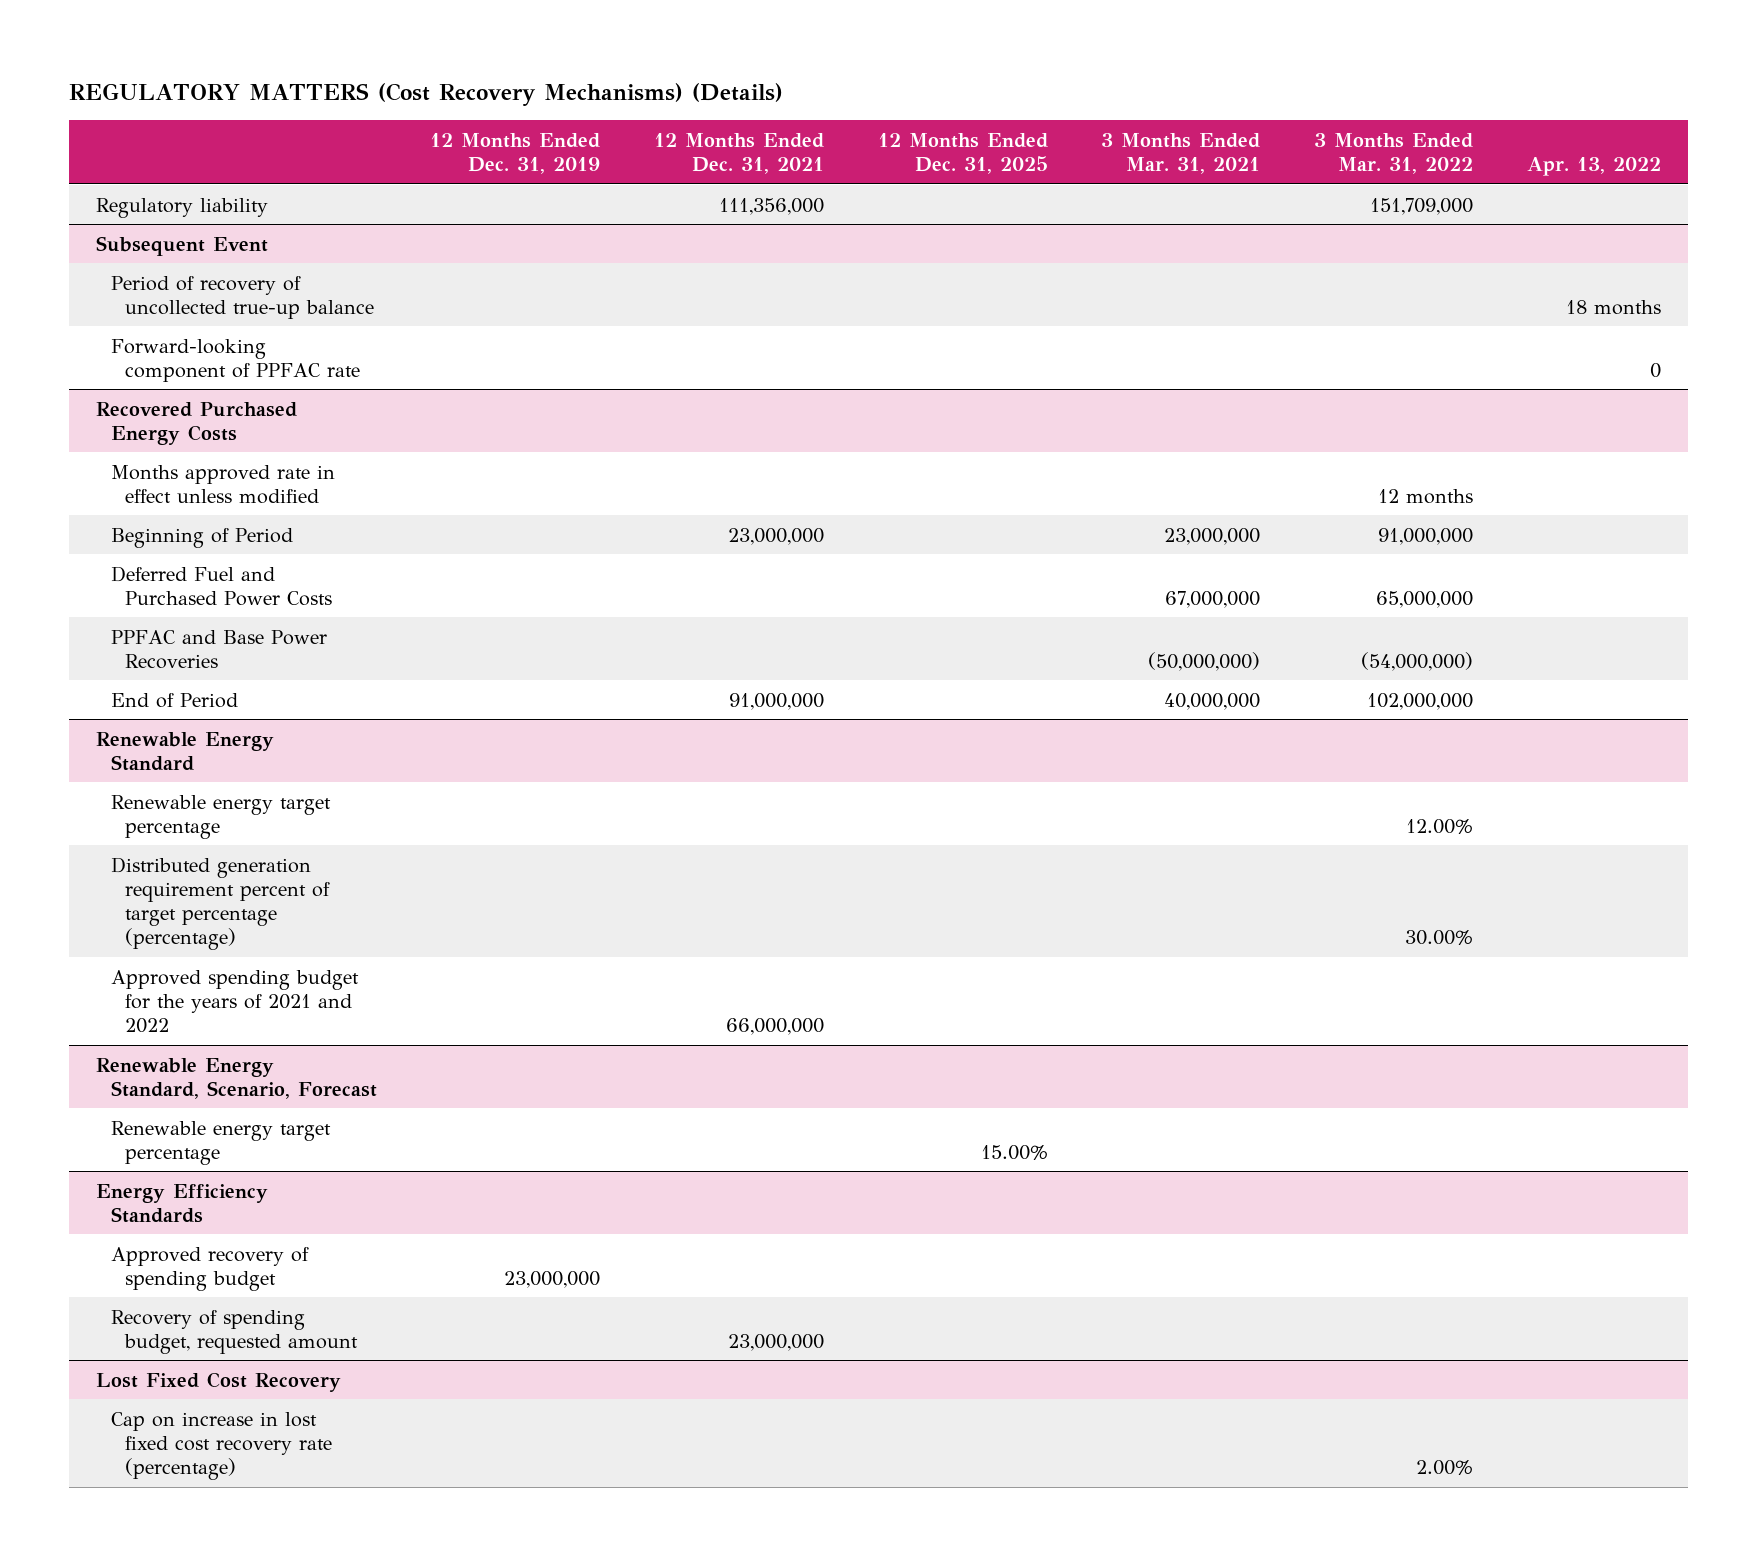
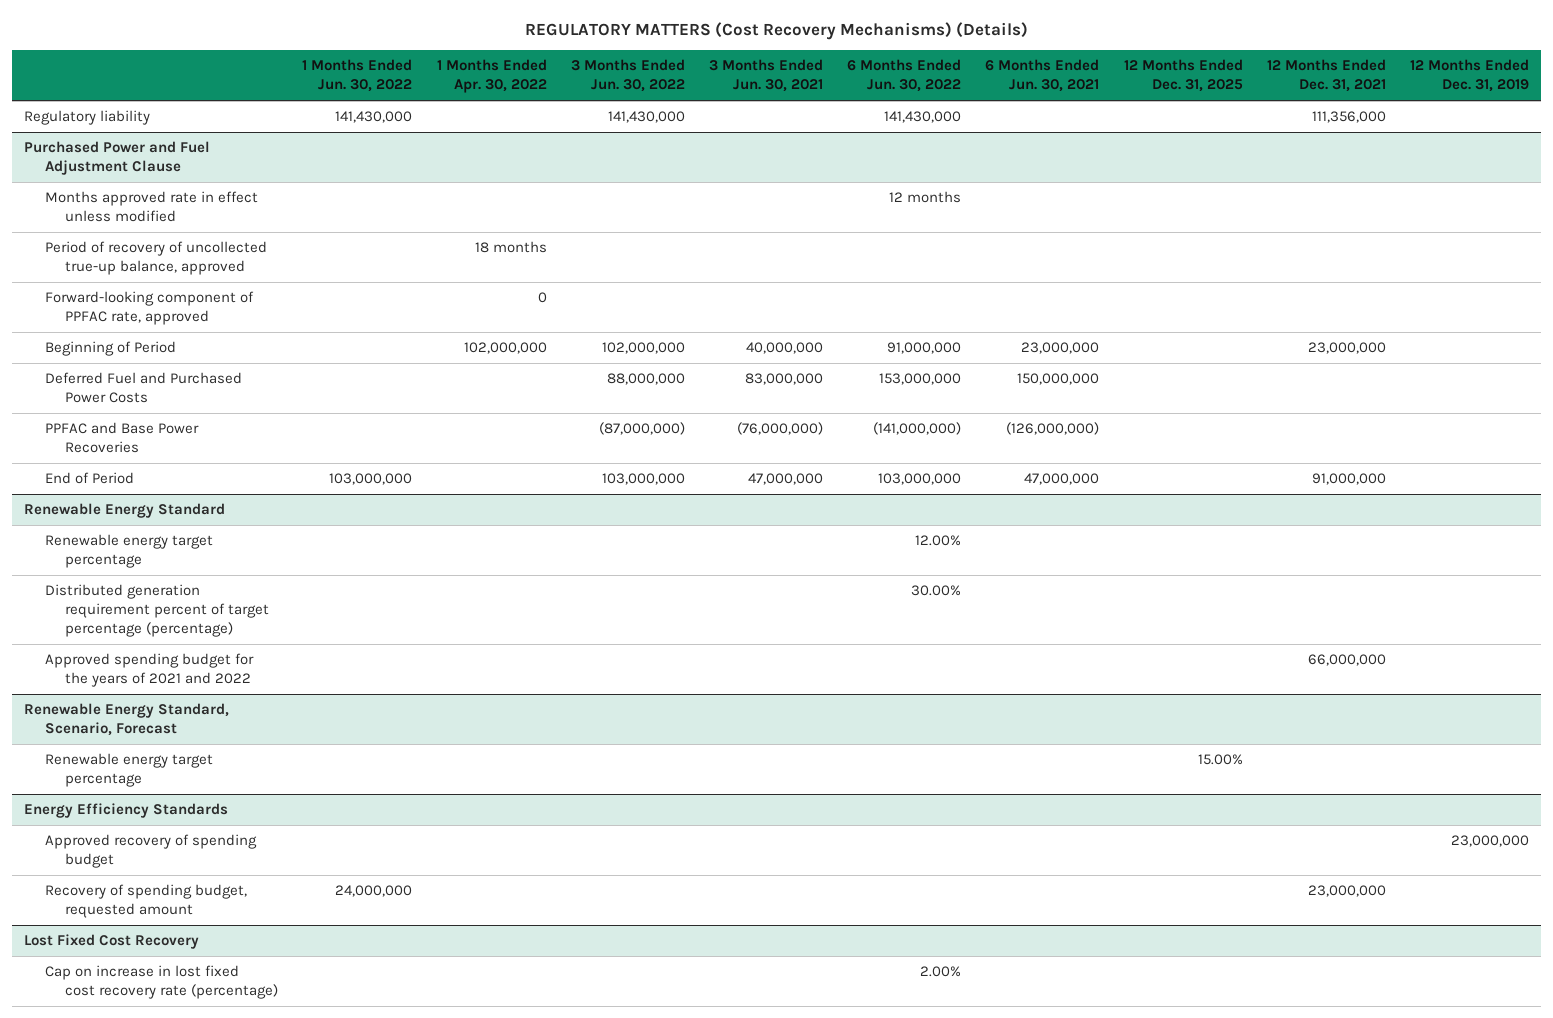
- | 12 Months Ended Dec. 31, 2019 | 12 Months Ended Dec. 31, 2021 | 12 Months Ended Dec. 31, 2025 | 3 Months Ended Mar. 31, 2021 | 3 Months Ended Mar. 31, 2022 | Apr. 13, 2022
+ | 1 Months Ended Jun. 30, 2022 | 1 Months Ended Apr. 30, 2022 | 3 Months Ended Jun. 30, 2022 | 3 Months Ended Jun. 30, 2021 | 6 Months Ended Jun. 30, 2022 | 6 Months Ended Jun. 30, 2021 | 12 Months Ended Dec. 31, 2025 | 12 Months Ended Dec. 31, 2021 | 12 Months Ended Dec. 31, 2019
- Subsequent Event
- Period of recovery of uncollected true-up balance | | | | | | 18 months
- Forward-looking component of PPFAC rate | | | | | | 0
- Recovered Purchased Energy Costs
+ Purchased Power and Fuel Adjustment Clause
+ Period of recovery of uncollected true-up balance, approved | | 18 months | | | | | | |
+ Forward-looking component of PPFAC rate, approved | | 0 | | | | | | |

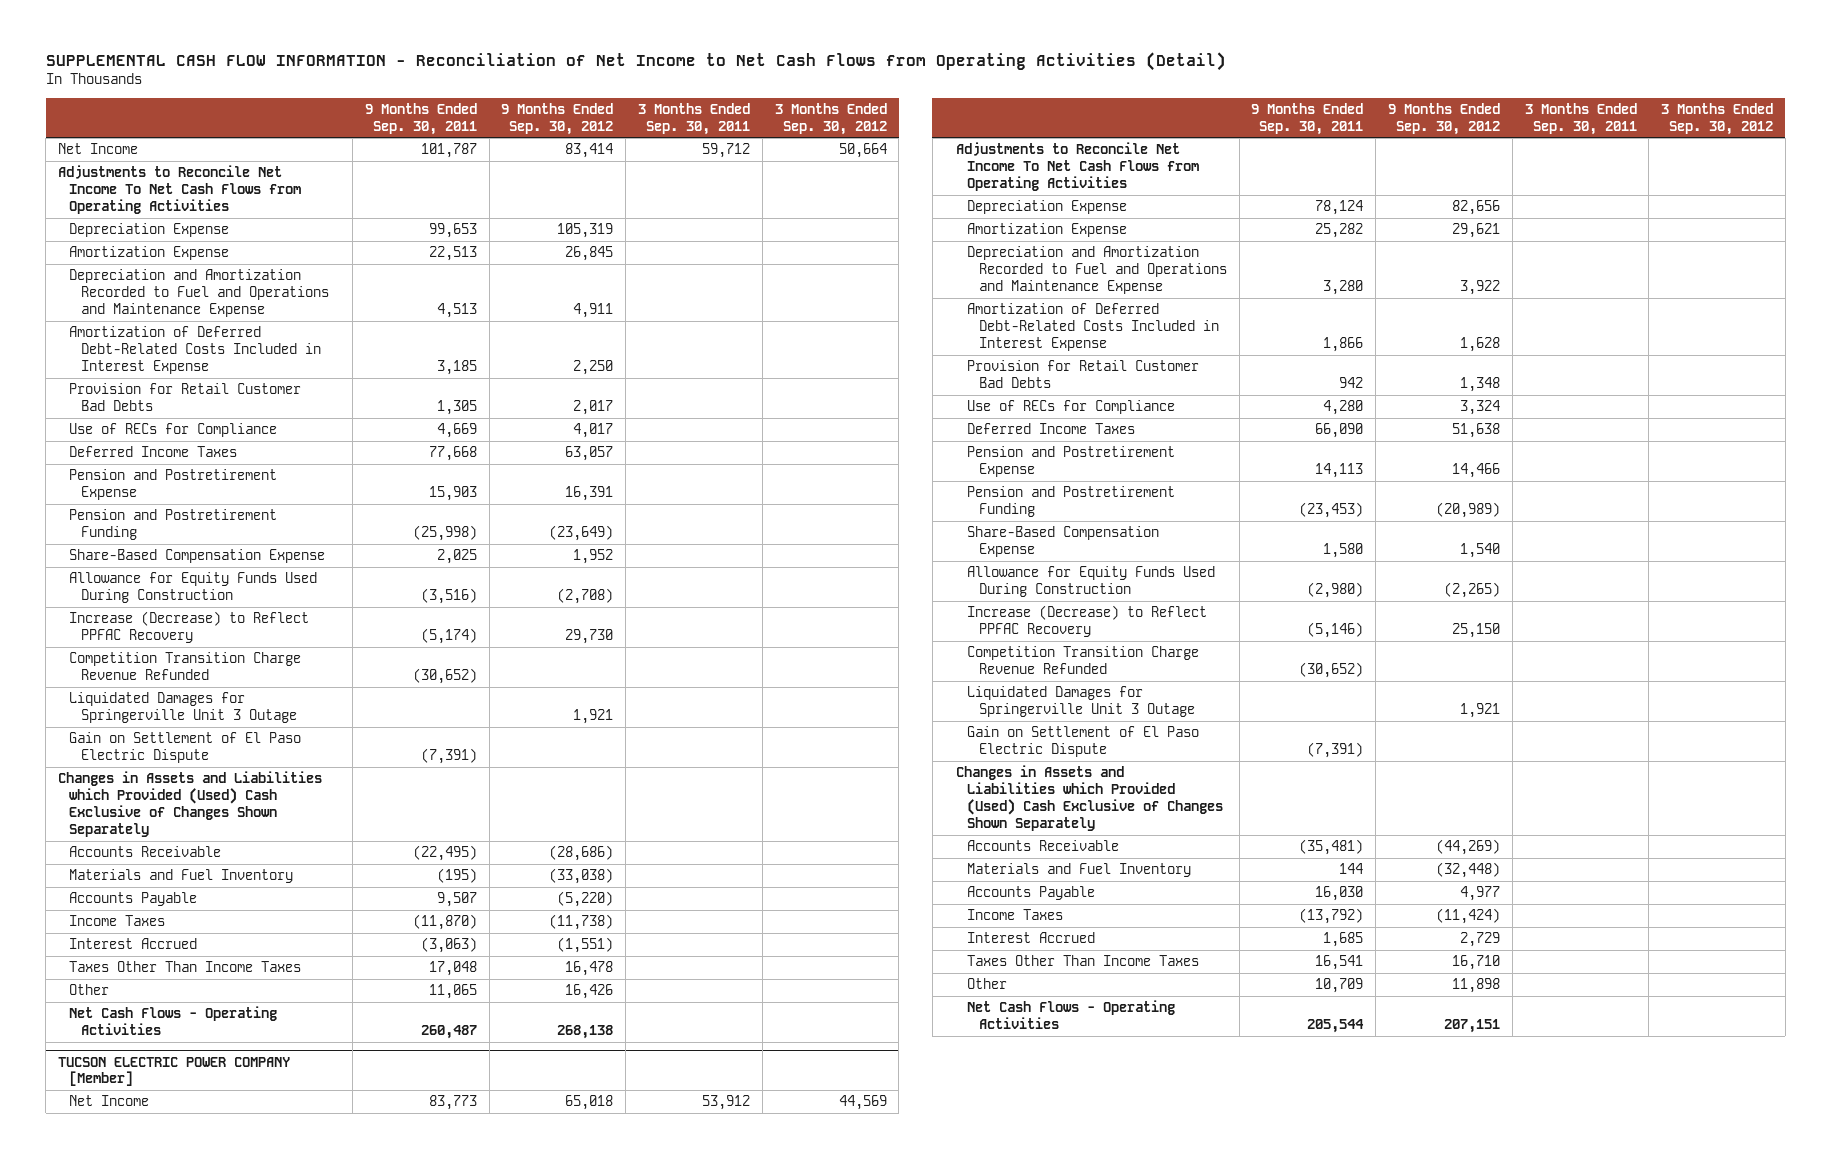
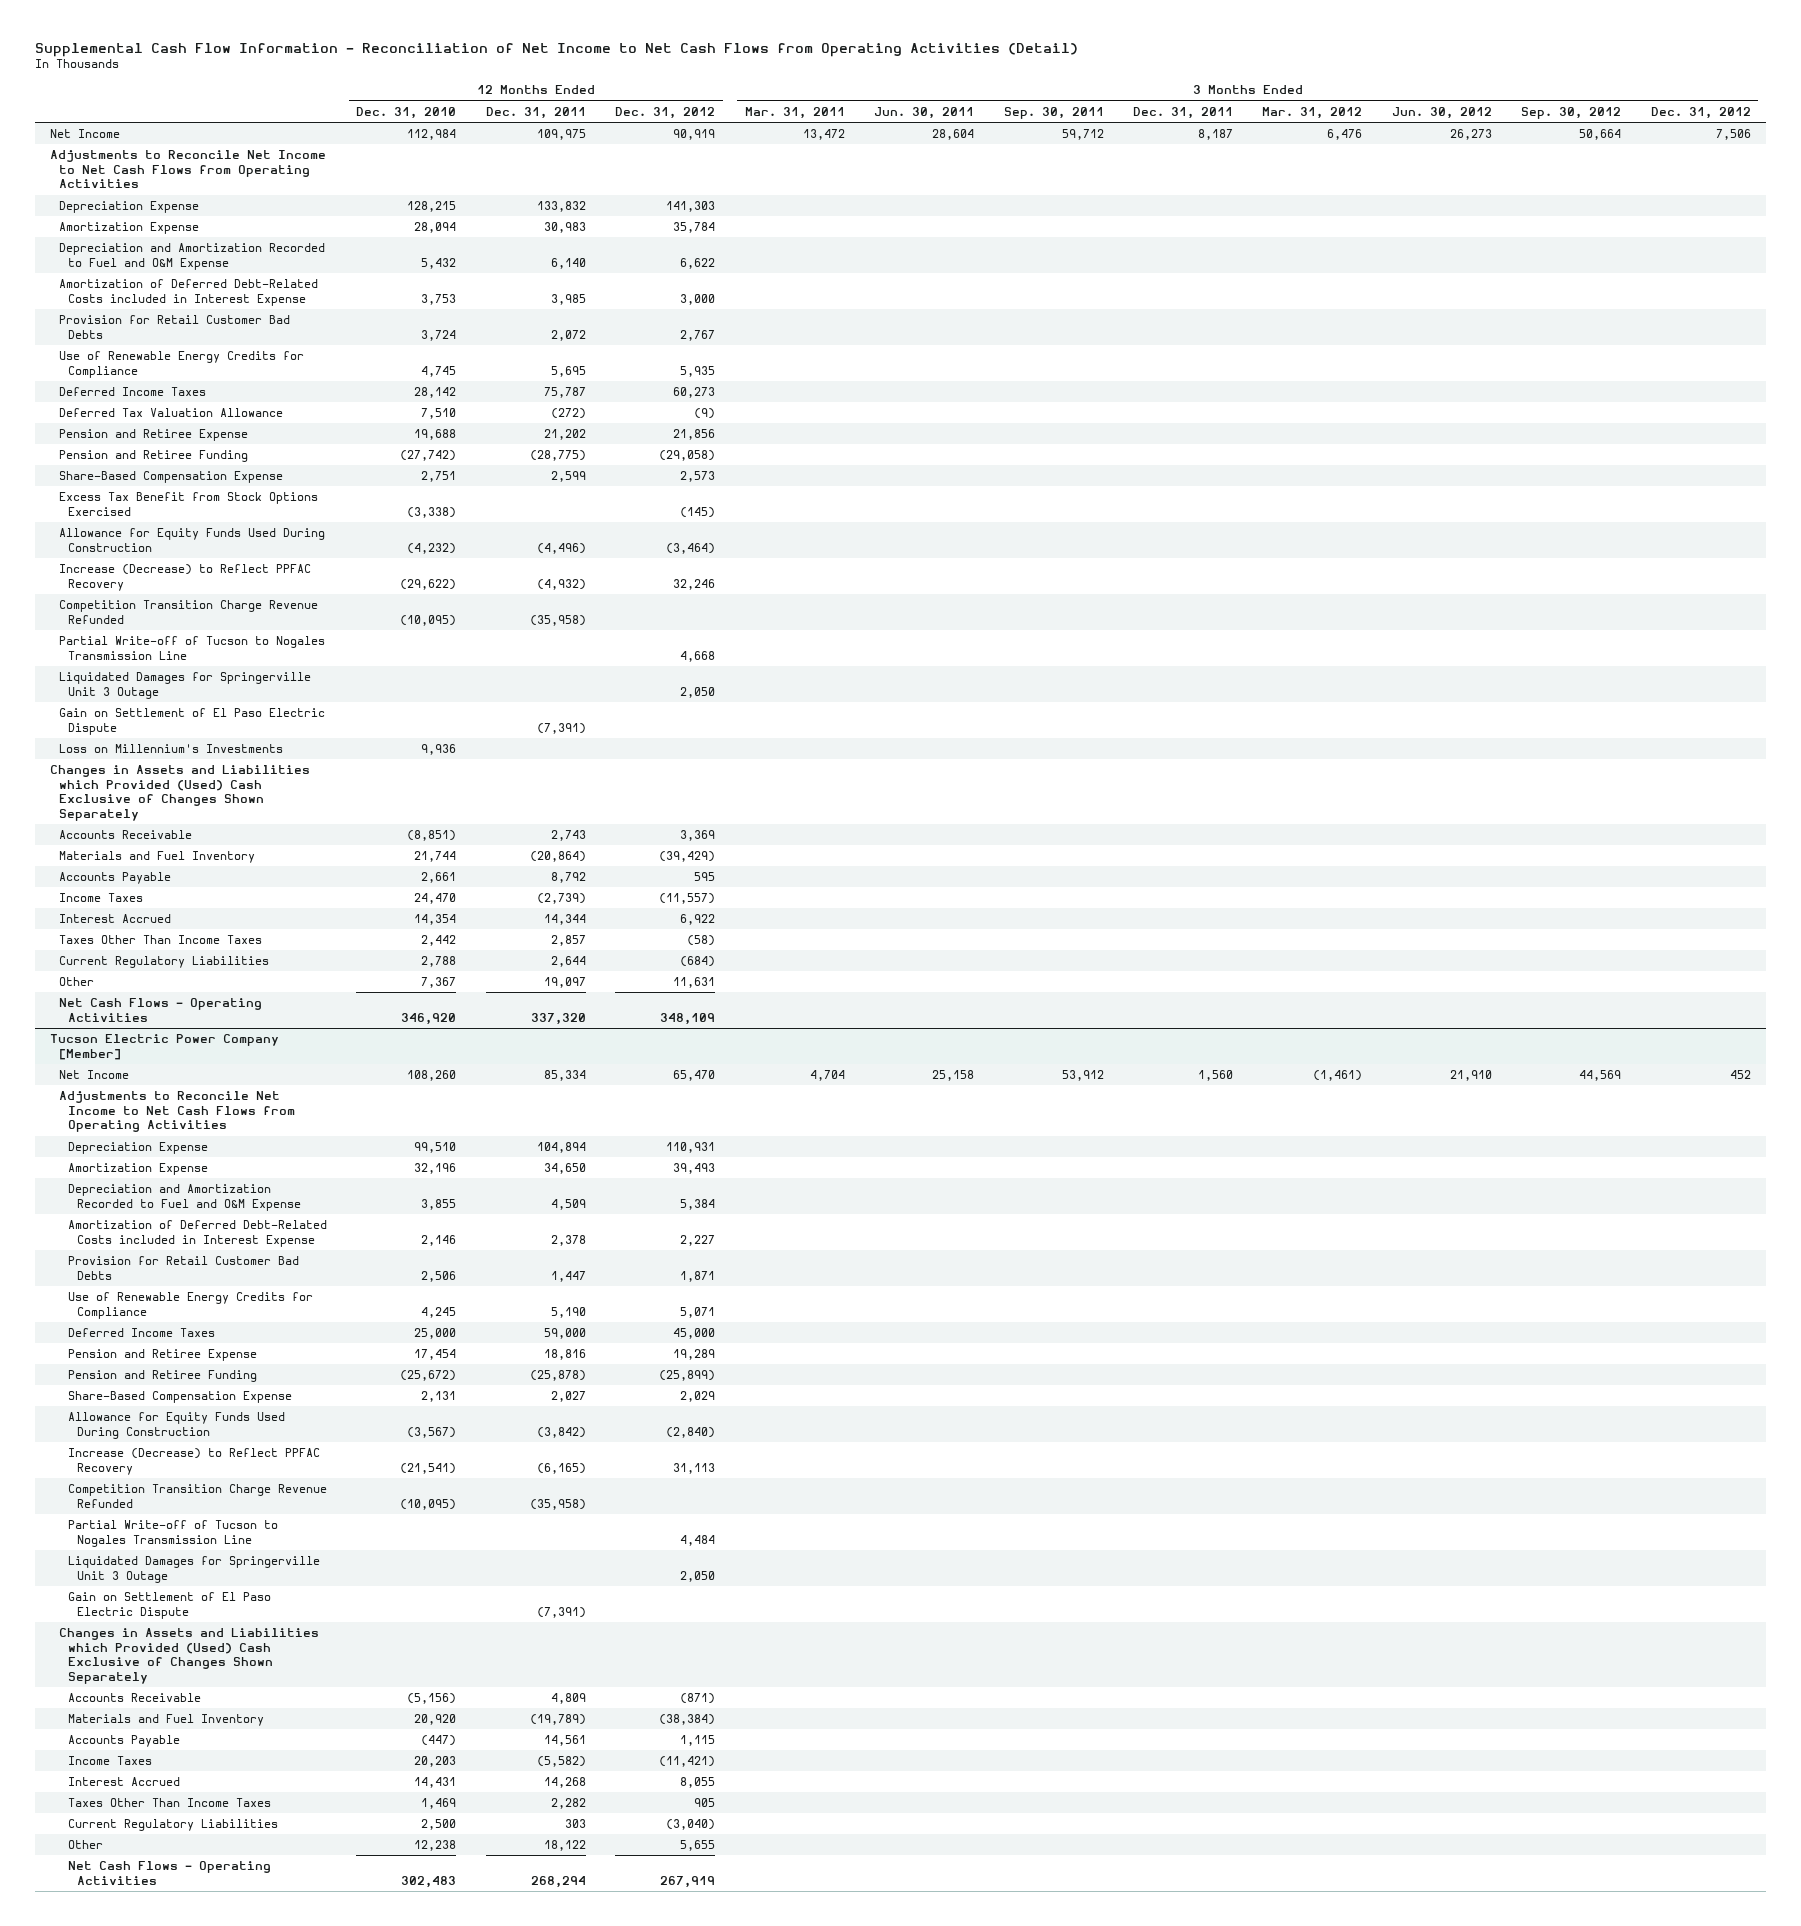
- SUPPLEMENTAL CASH FLOW INFORMATION - Reconciliation of Net Income to Net Cash Flows from Operating Activities (Detail)
+ Supplemental Cash Flow Information - Reconciliation of Net Income to Net Cash Flows from Operating Activities (Detail)
- | 9 Months Ended Sep. 30, 2011 | 9 Months Ended Sep. 30, 2012 | 3 Months Ended Sep. 30, 2011 | 3 Months Ended Sep. 30, 2012
+ | 12 Months Ended Dec. 31, 2010 | 12 Months Ended Dec. 31, 2011 | 12 Months Ended Dec. 31, 2012 | 3 Months Ended Mar. 31, 2011 | 3 Months Ended Jun. 30, 2011 | 3 Months Ended Sep. 30, 2011 | 3 Months Ended Dec. 31, 2011 | 3 Months Ended Mar. 31, 2012 | 3 Months Ended Jun. 30, 2012 | 3 Months Ended Sep. 30, 2012 | 3 Months Ended Dec. 31, 2012
- Adjustments to Reconcile Net Income To Net Cash Flows from Operating Activities
+ Adjustments to Reconcile Net Income to Net Cash Flows from Operating Activities
- Depreciation and Amortization Recorded to Fuel and Operations and Maintenance Expense | 4,513 | 4,911 | |
- Amortization of Deferred Debt-Related Costs Included in Interest Expense | 3,185 | 2,250 | |
+ Depreciation and Amortization Recorded to Fuel and O&M Expense | 5,432 | 6,140 | 6,622 | | | | | | | |
+ Amortization of Deferred Debt-Related Costs included in Interest Expense | 3,753 | 3,985 | 3,000 | | | | | | | |
- Use of RECs for Compliance | 4,669 | 4,017 | |
+ Use of Renewable Energy Credits for Compliance | 4,745 | 5,695 | 5,935 | | | | | | | |
- Pension and Postretirement Expense | 15,903 | 16,391 | |
- Pension and Postretirement Funding | (25,998) | (23,649) | |
+ Deferred Tax Valuation Allowance | 7,510 | (272) | (9) | | | | | | | |
+ Pension and Retiree Expense | 19,688 | 21,202 | 21,856 | | | | | | | |
+ Pension and Retiree Funding | (27,742) | (28,775) | (29,058) | | | | | | | |
+ Excess Tax Benefit from Stock Options Exercised | (3,338) | | (145) | | | | | | | |
+ Partial Write-off of Tucson to Nogales Transmission Line | | | 4,668 | | | | | | | |
+ Loss on Millennium's Investments | 9,936 | | | | | | | | | |
+ Current Regulatory Liabilities | 2,788 | 2,644 | (684) | | | | | | | |
- TUCSON ELECTRIC POWER COMPANY [Member]
+ Tucson Electric Power Company [Member]
- Adjustments to Reconcile Net Income To Net Cash Flows from Operating Activities
+ Adjustments to Reconcile Net Income to Net Cash Flows from Operating Activities
- Depreciation and Amortization Recorded to Fuel and Operations and Maintenance Expense | 3,280 | 3,922 | |
- Amortization of Deferred Debt-Related Costs Included in Interest Expense | 1,866 | 1,628 | |
+ Depreciation and Amortization Recorded to Fuel and O&M Expense | 3,855 | 4,509 | 5,384 | | | | | | | |
+ Amortization of Deferred Debt-Related Costs included in Interest Expense | 2,146 | 2,378 | 2,227 | | | | | | | |
- Use of RECs for Compliance | 4,280 | 3,324 | |
+ Use of Renewable Energy Credits for Compliance | 4,245 | 5,190 | 5,071 | | | | | | | |
- Pension and Postretirement Expense | 14,113 | 14,466 | |
- Pension and Postretirement Funding | (23,453) | (20,989) | |
+ Pension and Retiree Expense | 17,454 | 18,816 | 19,289 | | | | | | | |
+ Pension and Retiree Funding | (25,672) | (25,878) | (25,899) | | | | | | | |
+ Partial Write-off of Tucson to Nogales Transmission Line | | | 4,484 | | | | | | | |
+ Current Regulatory Liabilities | 2,500 | 303 | (3,040) | | | | | | | |

